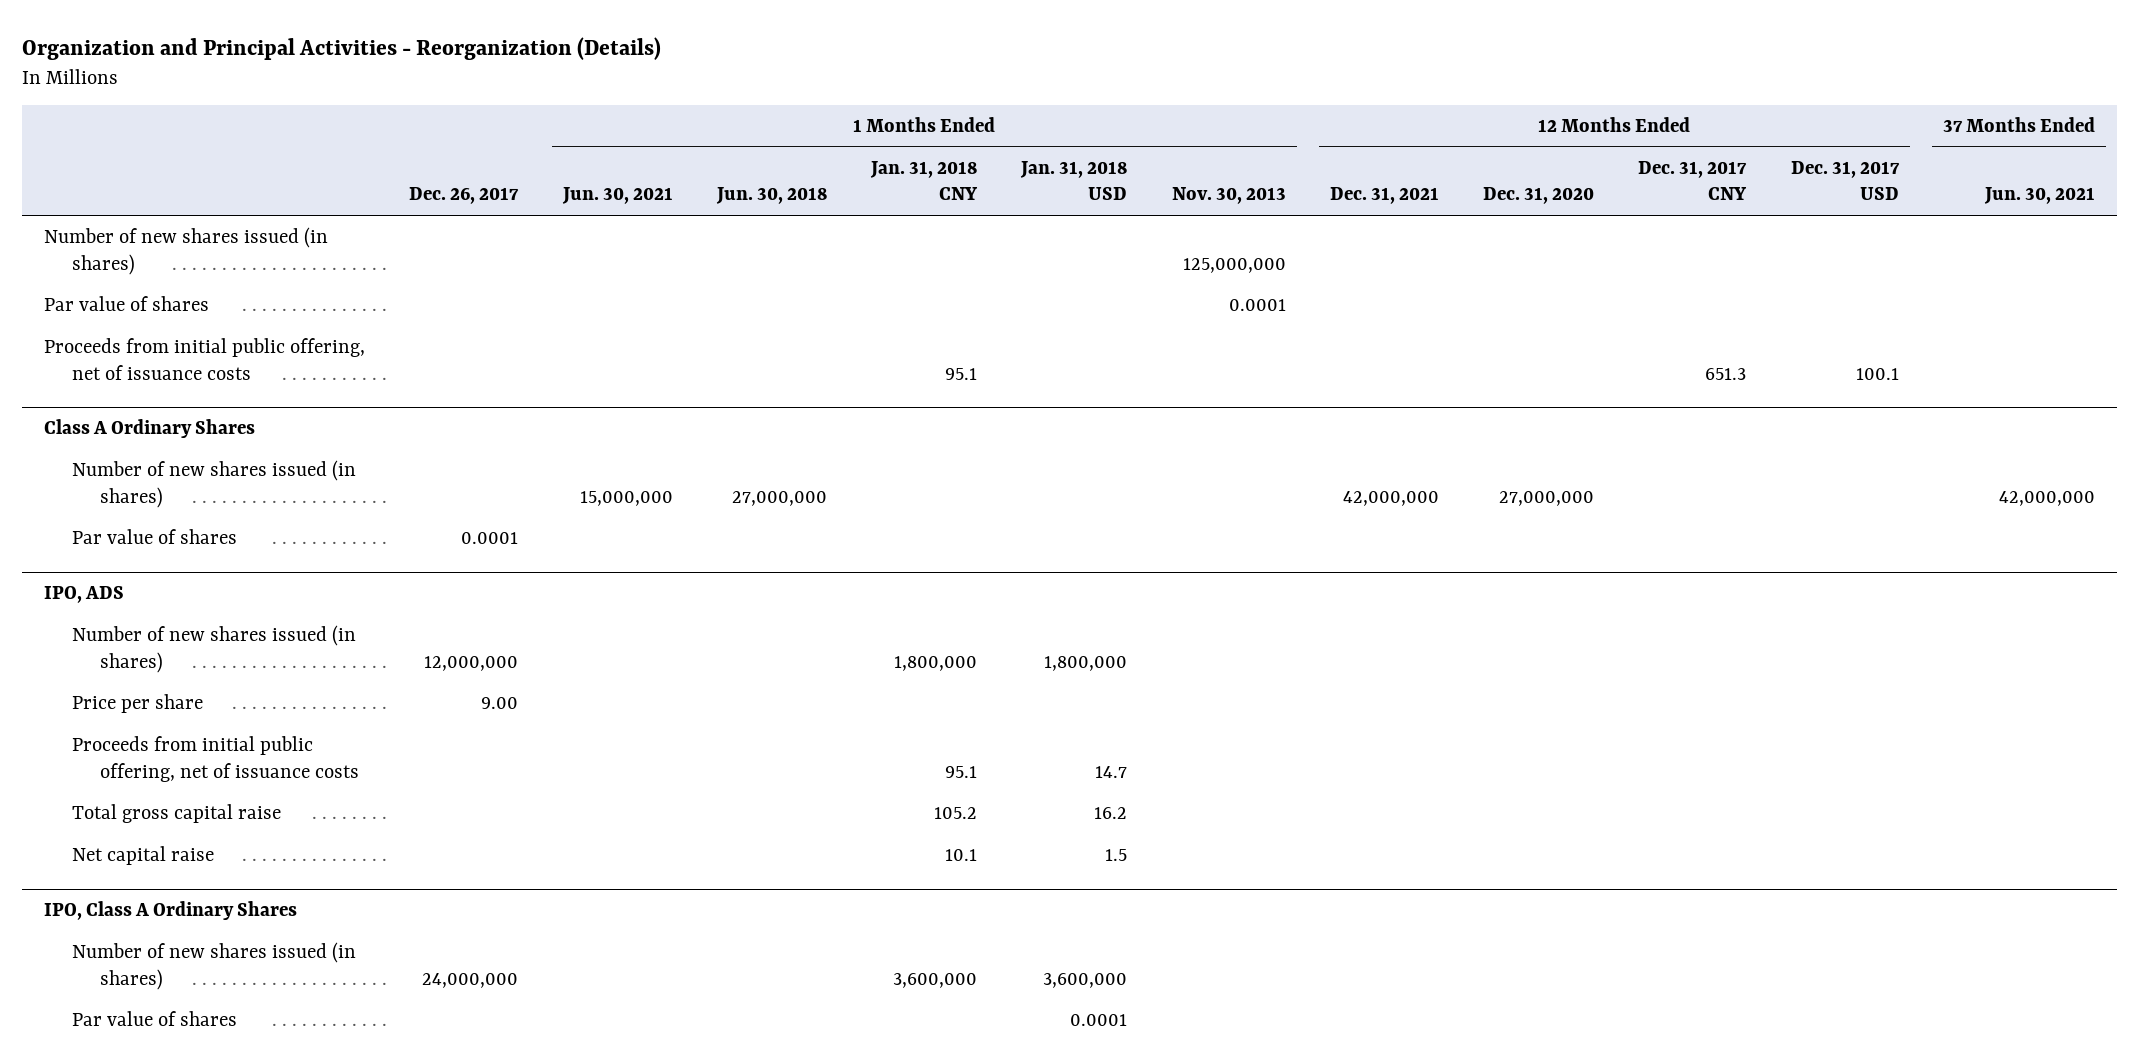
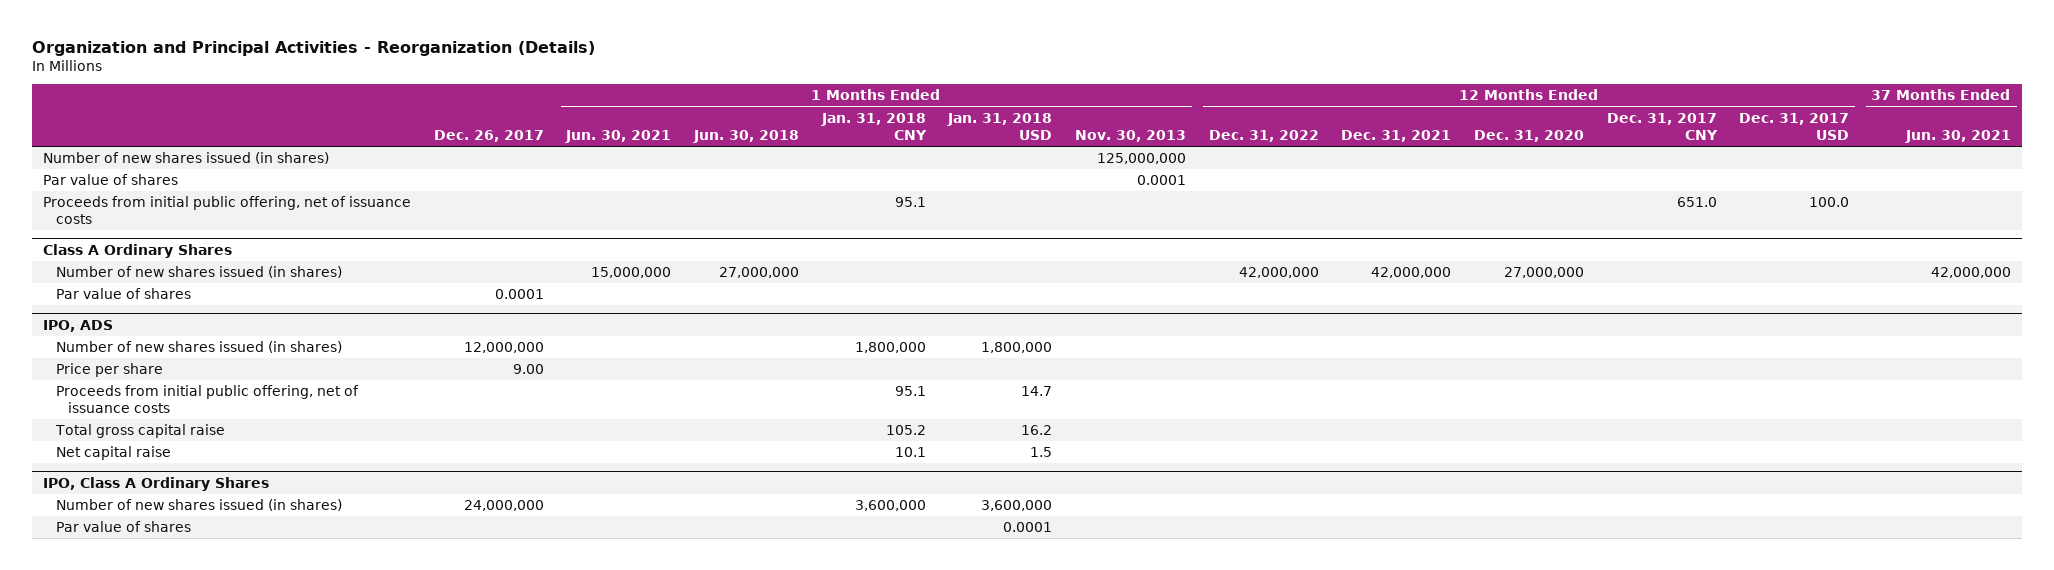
- | Dec. 26, 2017 | 1 Months Ended Jun. 30, 2021 | 1 Months Ended Jun. 30, 2018 | 1 Months Ended Jan. 31, 2018 CNY | 1 Months Ended Jan. 31, 2018 USD | 1 Months Ended Nov. 30, 2013 | 12 Months Ended Dec. 31, 2021 | 12 Months Ended Dec. 31, 2020 | 12 Months Ended Dec. 31, 2017 CNY | 12 Months Ended Dec. 31, 2017 USD | 37 Months Ended Jun. 30, 2021
+ | Dec. 26, 2017 | 1 Months Ended Jun. 30, 2021 | 1 Months Ended Jun. 30, 2018 | 1 Months Ended Jan. 31, 2018 CNY | 1 Months Ended Jan. 31, 2018 USD | 1 Months Ended Nov. 30, 2013 | 12 Months Ended Dec. 31, 2022 | 12 Months Ended Dec. 31, 2021 | 12 Months Ended Dec. 31, 2020 | 12 Months Ended Dec. 31, 2017 CNY | 12 Months Ended Dec. 31, 2017 USD | 37 Months Ended Jun. 30, 2021
- Proceeds from initial public offering, net of issuance costs | | | | 95.1 | | | | | 651.3 | 100.1 |
+ Proceeds from initial public offering, net of issuance costs | | | | 95.1 | | | | | | 651.0 | 100.0 |

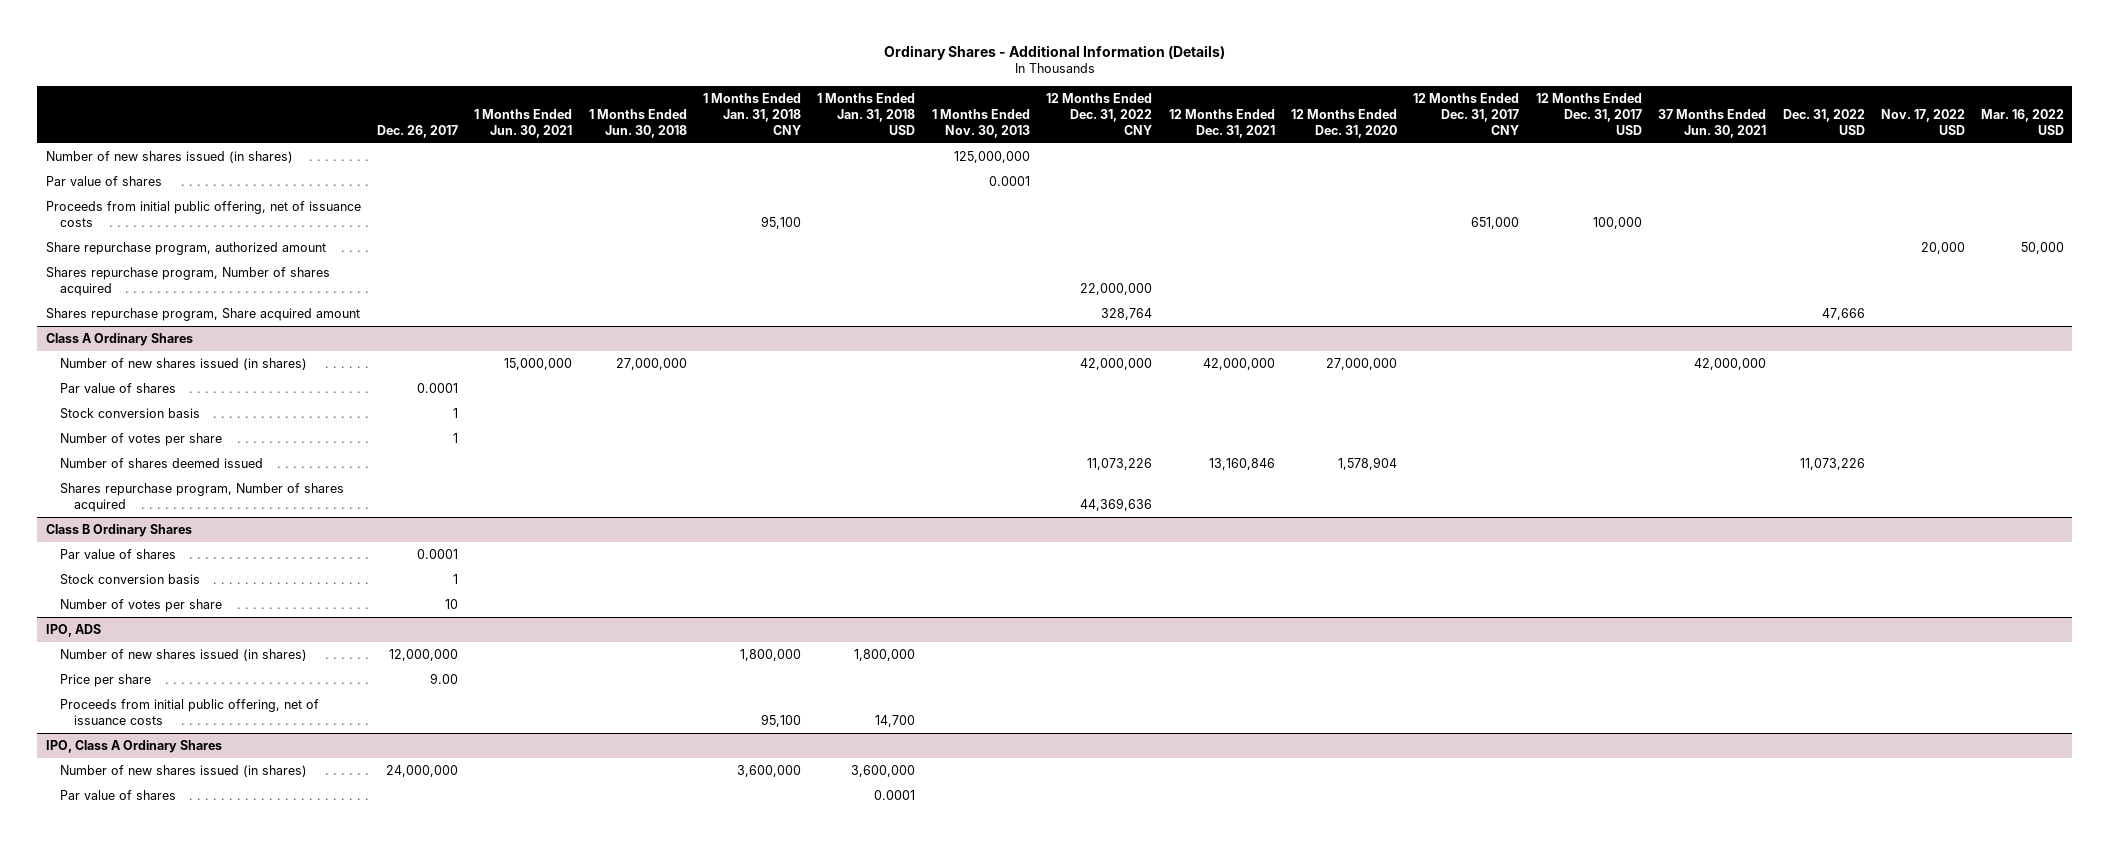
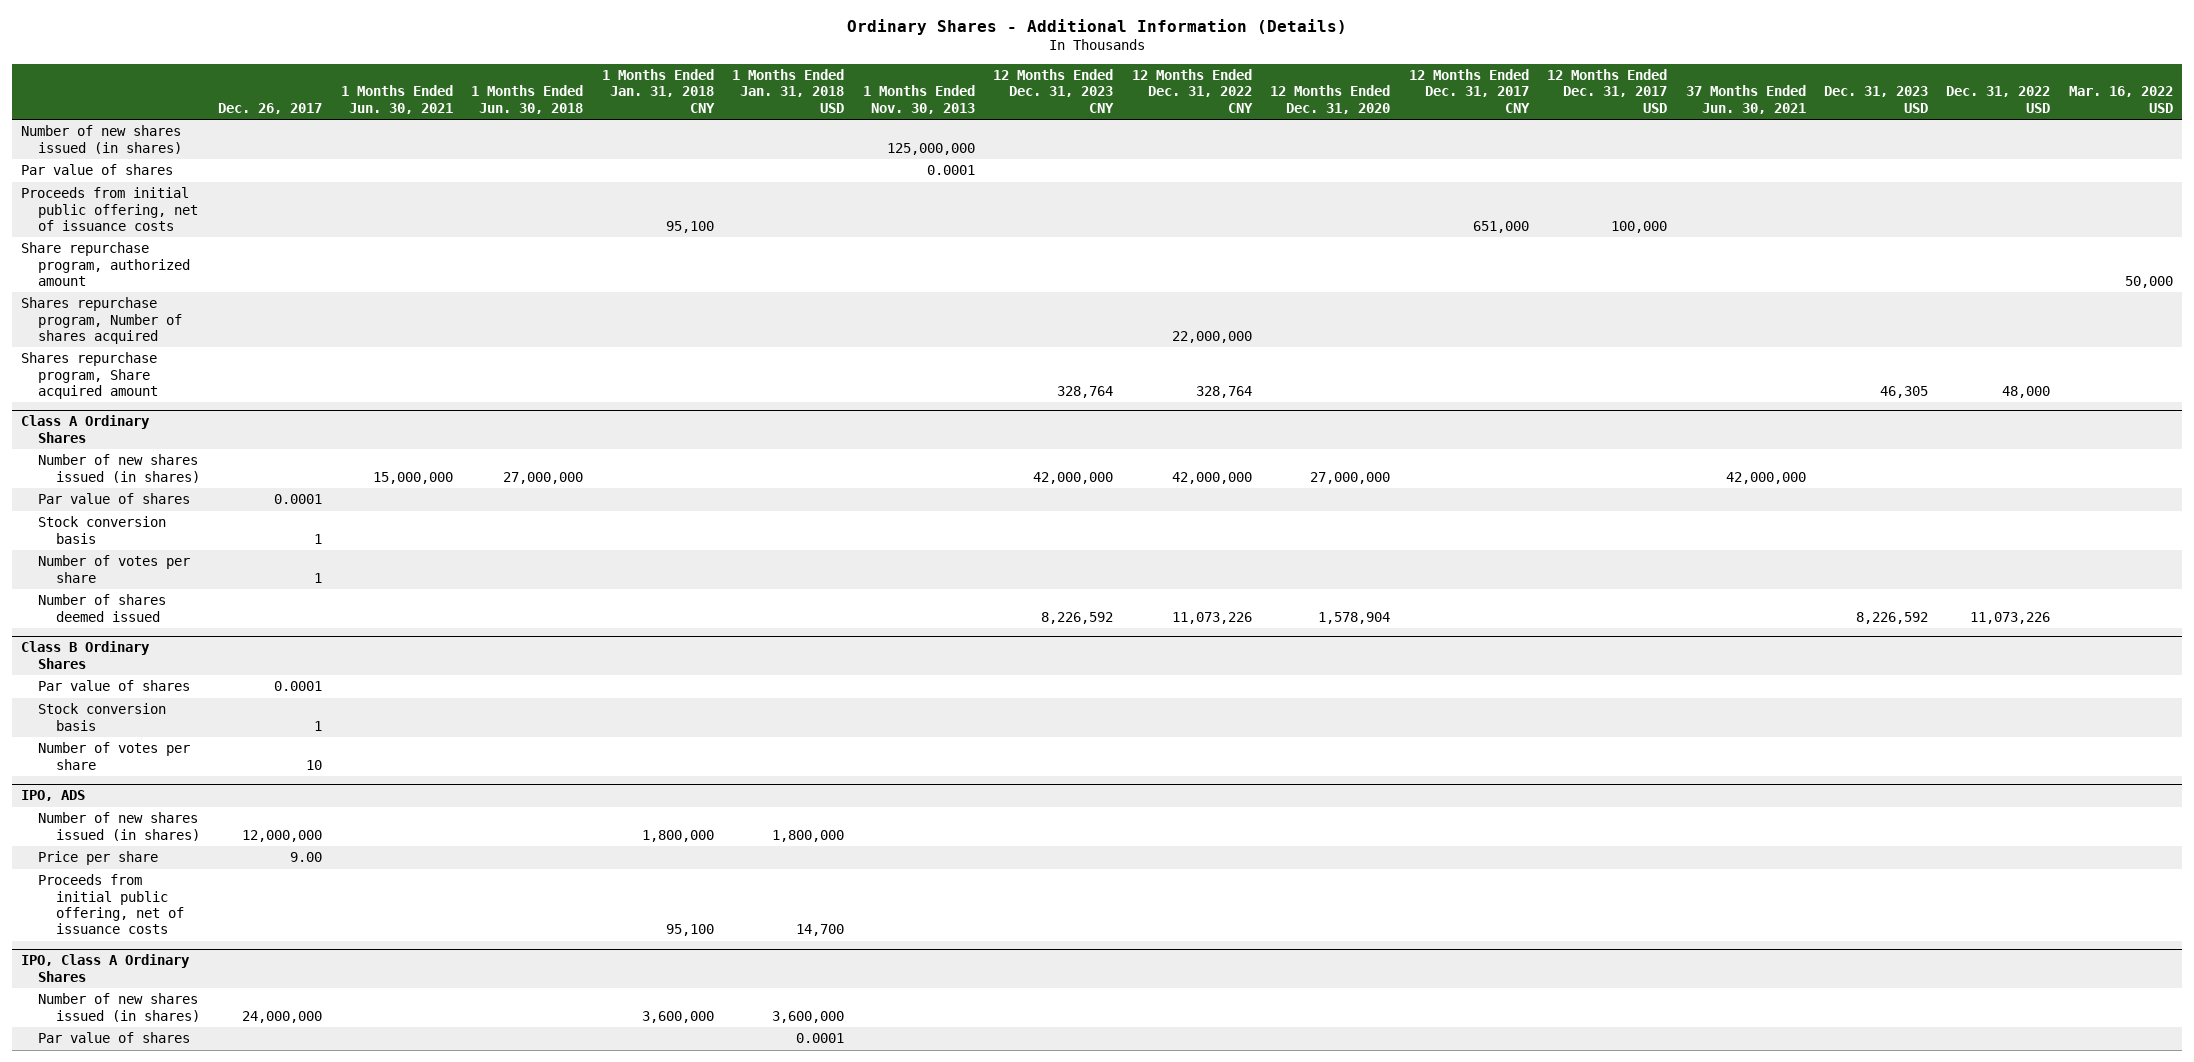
- | Dec. 26, 2017 | 1 Months Ended Jun. 30, 2021 | 1 Months Ended Jun. 30, 2018 | 1 Months Ended Jan. 31, 2018 CNY | 1 Months Ended Jan. 31, 2018 USD | 1 Months Ended Nov. 30, 2013 | 12 Months Ended Dec. 31, 2022 CNY | 12 Months Ended Dec. 31, 2021 | 12 Months Ended Dec. 31, 2020 | 12 Months Ended Dec. 31, 2017 CNY | 12 Months Ended Dec. 31, 2017 USD | 37 Months Ended Jun. 30, 2021 | Dec. 31, 2022 USD | Nov. 17, 2022 USD | Mar. 16, 2022 USD
+ | Dec. 26, 2017 | 1 Months Ended Jun. 30, 2021 | 1 Months Ended Jun. 30, 2018 | 1 Months Ended Jan. 31, 2018 CNY | 1 Months Ended Jan. 31, 2018 USD | 1 Months Ended Nov. 30, 2013 | 12 Months Ended Dec. 31, 2023 CNY | 12 Months Ended Dec. 31, 2022 CNY | 12 Months Ended Dec. 31, 2020 | 12 Months Ended Dec. 31, 2017 CNY | 12 Months Ended Dec. 31, 2017 USD | 37 Months Ended Jun. 30, 2021 | Dec. 31, 2023 USD | Dec. 31, 2022 USD | Mar. 16, 2022 USD
- Shares repurchase program, Share acquired amount | | | | | | | 328,764 | | | | | | 47,666 | |
+ Shares repurchase program, Share acquired amount | | | | | | | 328,764 | 328,764 | | | | | 46,305 | 48,000 |
@ Class A Ordinary Shares
- Shares repurchase program, Number of shares acquired | | | | | | | 44,369,636 | | | | | | | |

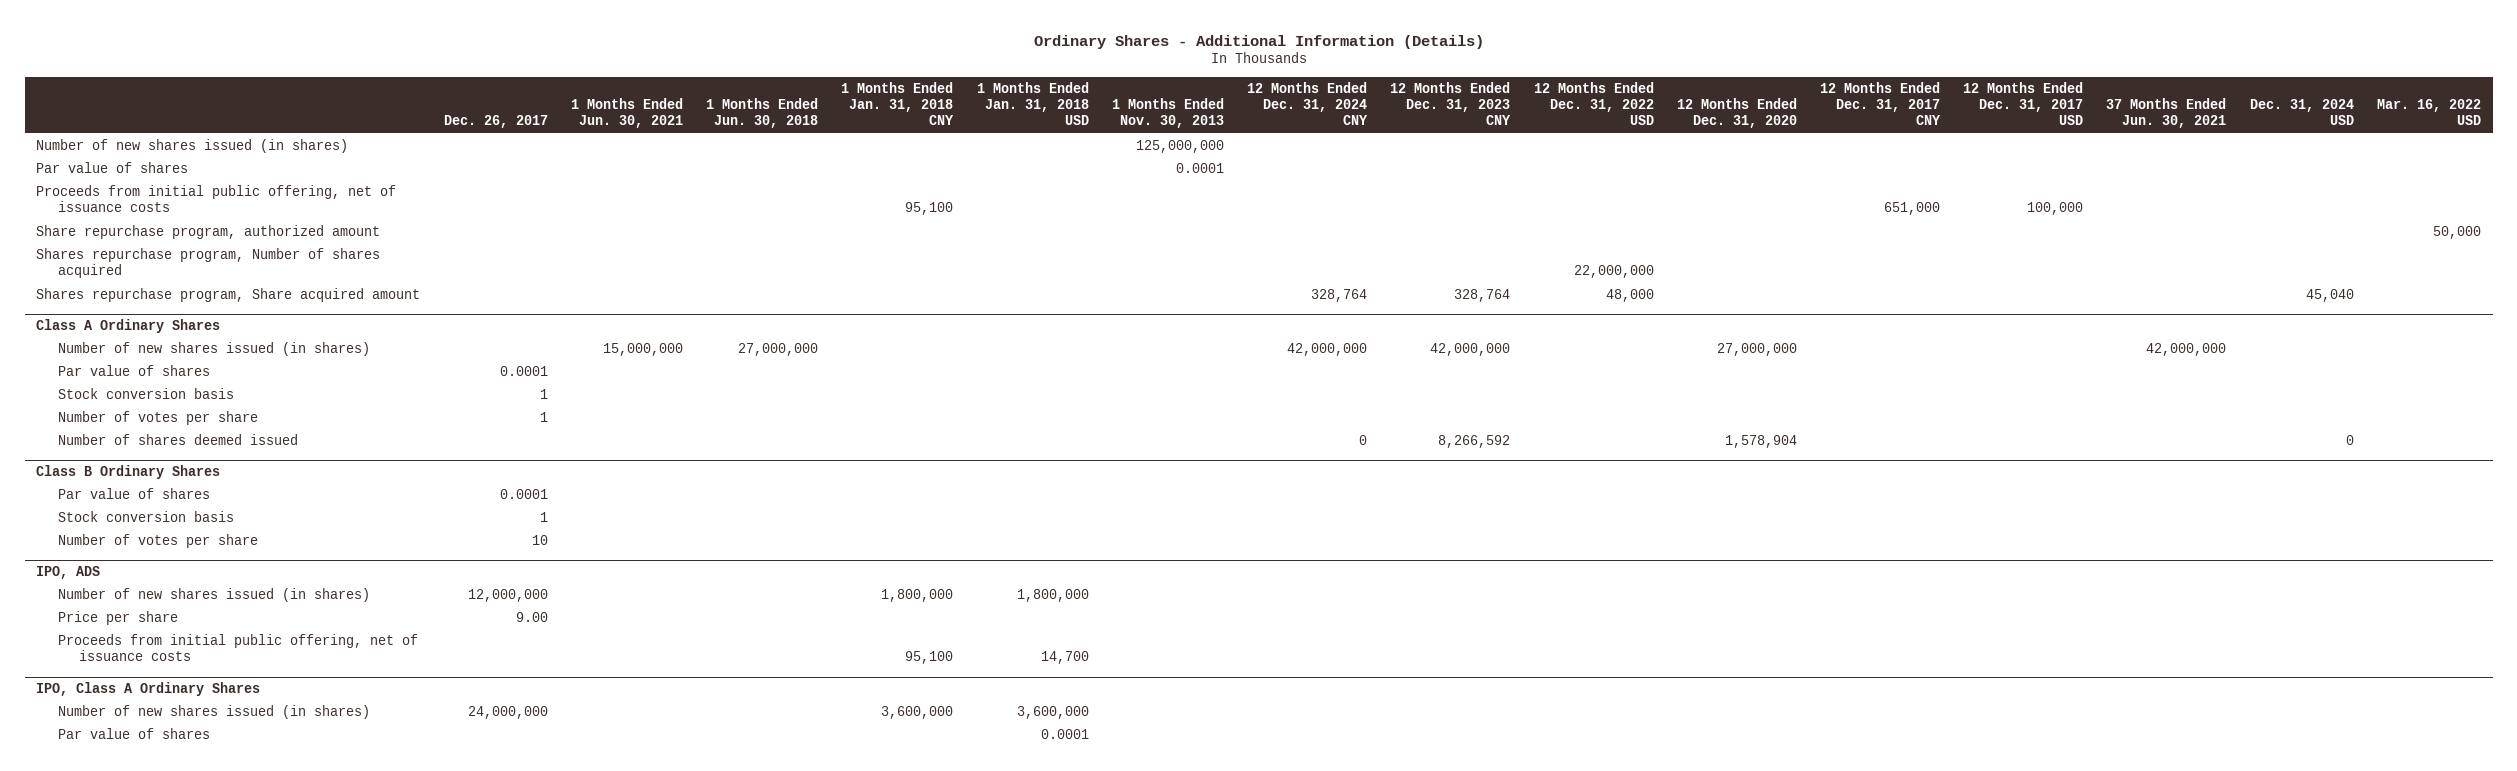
- | Dec. 26, 2017 | 1 Months Ended Jun. 30, 2021 | 1 Months Ended Jun. 30, 2018 | 1 Months Ended Jan. 31, 2018 CNY | 1 Months Ended Jan. 31, 2018 USD | 1 Months Ended Nov. 30, 2013 | 12 Months Ended Dec. 31, 2023 CNY | 12 Months Ended Dec. 31, 2022 CNY | 12 Months Ended Dec. 31, 2020 | 12 Months Ended Dec. 31, 2017 CNY | 12 Months Ended Dec. 31, 2017 USD | 37 Months Ended Jun. 30, 2021 | Dec. 31, 2023 USD | Dec. 31, 2022 USD | Mar. 16, 2022 USD
+ | Dec. 26, 2017 | 1 Months Ended Jun. 30, 2021 | 1 Months Ended Jun. 30, 2018 | 1 Months Ended Jan. 31, 2018 CNY | 1 Months Ended Jan. 31, 2018 USD | 1 Months Ended Nov. 30, 2013 | 12 Months Ended Dec. 31, 2024 CNY | 12 Months Ended Dec. 31, 2023 CNY | 12 Months Ended Dec. 31, 2022 USD | 12 Months Ended Dec. 31, 2020 | 12 Months Ended Dec. 31, 2017 CNY | 12 Months Ended Dec. 31, 2017 USD | 37 Months Ended Jun. 30, 2021 | Dec. 31, 2024 USD | Mar. 16, 2022 USD
@ Class A Ordinary Shares
- Number of shares deemed issued | | | | | | | 8,226,592 | 11,073,226 | 1,578,904 | | | | 8,226,592 | 11,073,226 |
+ Number of shares deemed issued | | | | | | | 0 | 8,266,592 | | 1,578,904 | | | | 0 |

